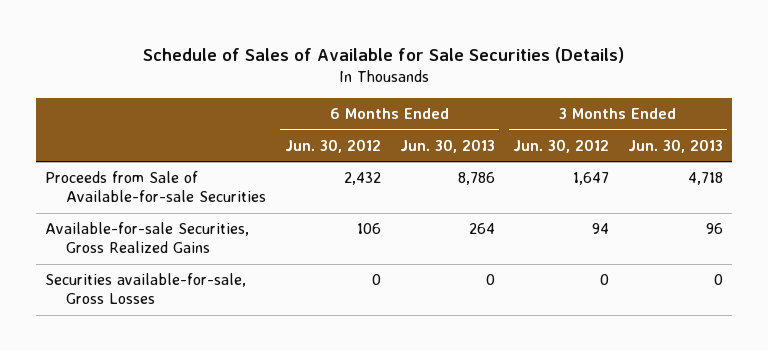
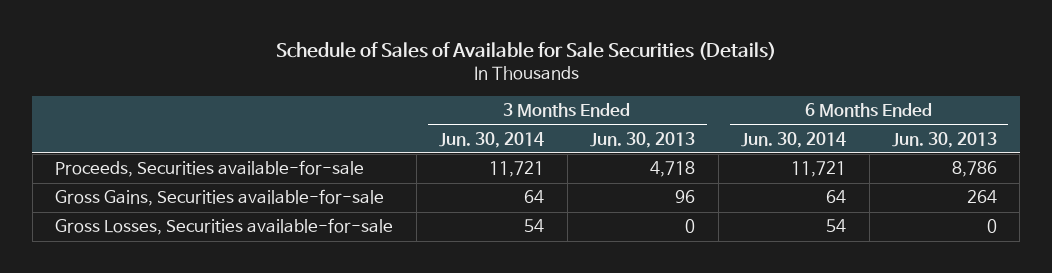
- | 6 Months Ended Jun. 30, 2012 | 6 Months Ended Jun. 30, 2013 | 3 Months Ended Jun. 30, 2012 | 3 Months Ended Jun. 30, 2013
+ | 3 Months Ended Jun. 30, 2014 | 3 Months Ended Jun. 30, 2013 | 6 Months Ended Jun. 30, 2014 | 6 Months Ended Jun. 30, 2013
- Proceeds from Sale of Available-for-sale Securities | 2,432 | 8,786 | 1,647 | 4,718
- Available-for-sale Securities, Gross Realized Gains | 106 | 264 | 94 | 96
- Securities available-for-sale, Gross Losses | 0 | 0 | 0 | 0
+ Proceeds, Securities available-for-sale | 11,721 | 4,718 | 11,721 | 8,786
+ Gross Gains, Securities available-for-sale | 64 | 96 | 64 | 264
+ Gross Losses, Securities available-for-sale | 54 | 0 | 54 | 0

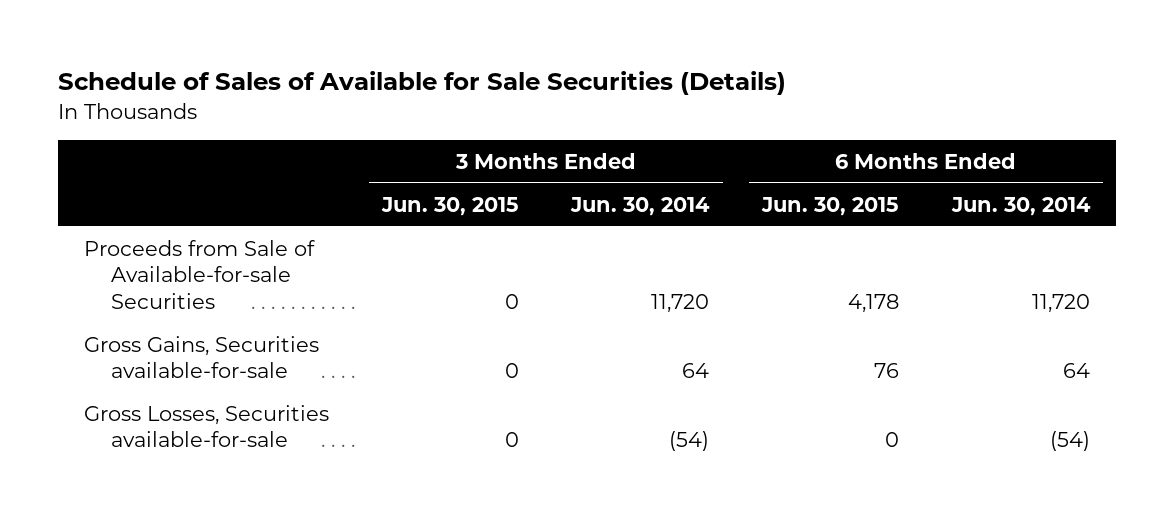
- | 3 Months Ended Jun. 30, 2014 | 3 Months Ended Jun. 30, 2013 | 6 Months Ended Jun. 30, 2014 | 6 Months Ended Jun. 30, 2013
+ | 3 Months Ended Jun. 30, 2015 | 3 Months Ended Jun. 30, 2014 | 6 Months Ended Jun. 30, 2015 | 6 Months Ended Jun. 30, 2014
- Proceeds, Securities available-for-sale | 11,721 | 4,718 | 11,721 | 8,786
+ Proceeds from Sale of Available-for-sale Securities | 0 | 11,720 | 4,178 | 11,720
- Gross Losses, Securities available-for-sale | 54 | 0 | 54 | 0
+ Gross Losses, Securities available-for-sale | 0 | (54) | 0 | (54)

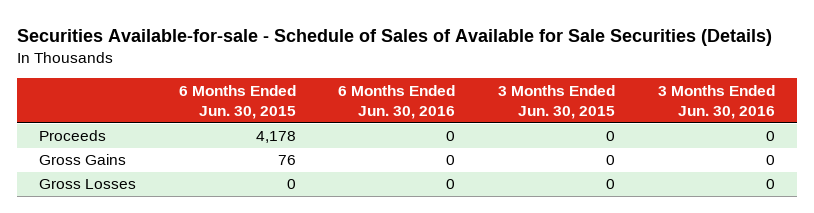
- Schedule of Sales of Available for Sale Securities (Details)
+ Securities Available-for-sale - Schedule of Sales of Available for Sale Securities (Details)
- | 3 Months Ended Jun. 30, 2015 | 3 Months Ended Jun. 30, 2014 | 6 Months Ended Jun. 30, 2015 | 6 Months Ended Jun. 30, 2014
+ | 6 Months Ended Jun. 30, 2015 | 6 Months Ended Jun. 30, 2016 | 3 Months Ended Jun. 30, 2015 | 3 Months Ended Jun. 30, 2016
- Proceeds from Sale of Available-for-sale Securities | 0 | 11,720 | 4,178 | 11,720
- Gross Gains, Securities available-for-sale | 0 | 64 | 76 | 64
- Gross Losses, Securities available-for-sale | 0 | (54) | 0 | (54)
+ Proceeds | 4,178 | 0 | 0 | 0
+ Gross Gains | 76 | 0 | 0 | 0
+ Gross Losses | 0 | 0 | 0 | 0

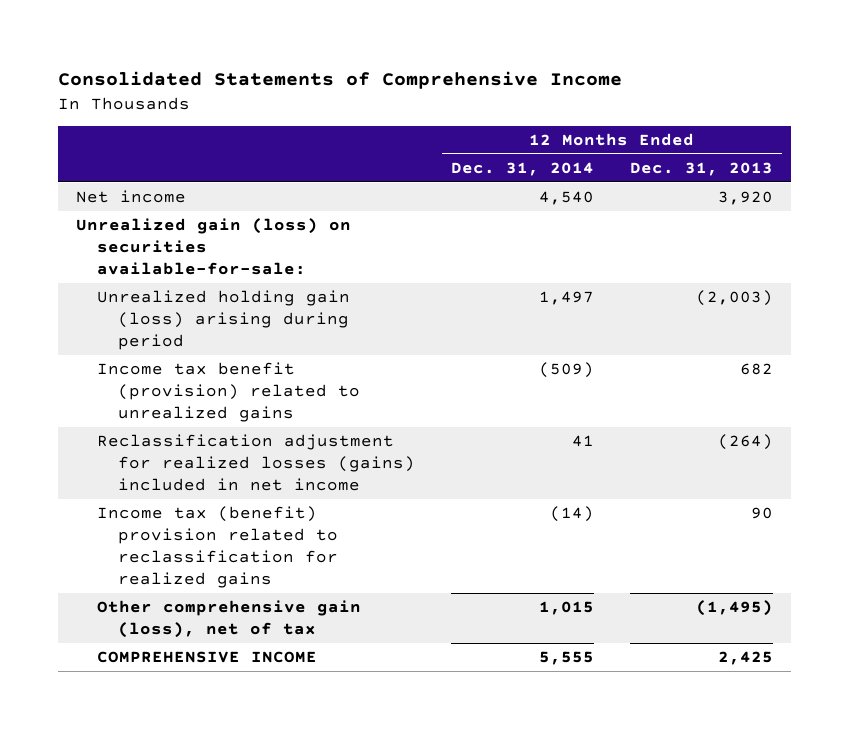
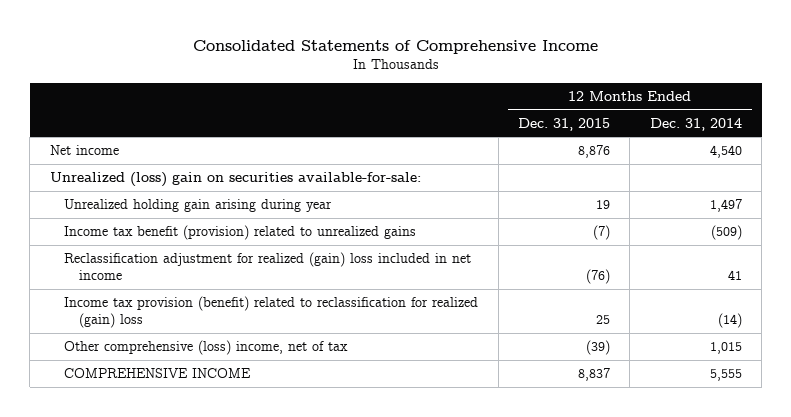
- | 12 Months Ended Dec. 31, 2014 | 12 Months Ended Dec. 31, 2013
+ | 12 Months Ended Dec. 31, 2015 | 12 Months Ended Dec. 31, 2014
- Unrealized gain (loss) on securities available-for-sale:
- Unrealized holding gain (loss) arising during period | 1,497 | (2,003)
+ Unrealized (loss) gain on securities available-for-sale:
+ Unrealized holding gain arising during year | 19 | 1,497
- Reclassification adjustment for realized losses (gains) included in net income | 41 | (264)
- Income tax (benefit) provision related to reclassification for realized gains | (14) | 90
- Other comprehensive gain (loss), net of tax | 1,015 | (1,495)
+ Reclassification adjustment for realized (gain) loss included in net income | (76) | 41
+ Income tax provision (benefit) related to reclassification for realized (gain) loss | 25 | (14)
+ Other comprehensive (loss) income, net of tax | (39) | 1,015

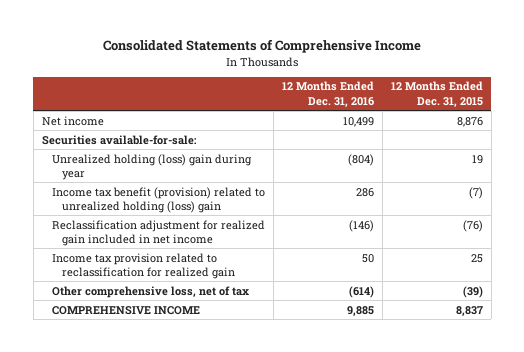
- | 12 Months Ended Dec. 31, 2015 | 12 Months Ended Dec. 31, 2014
+ | 12 Months Ended Dec. 31, 2016 | 12 Months Ended Dec. 31, 2015
- Unrealized (loss) gain on securities available-for-sale:
- Unrealized holding gain arising during year | 19 | 1,497
- Income tax benefit (provision) related to unrealized gains | (7) | (509)
- Reclassification adjustment for realized (gain) loss included in net income | (76) | 41
- Income tax provision (benefit) related to reclassification for realized (gain) loss | 25 | (14)
- Other comprehensive (loss) income, net of tax | (39) | 1,015
+ Securities available-for-sale:
+ Unrealized holding (loss) gain during year | (804) | 19
+ Income tax benefit (provision) related to unrealized holding (loss) gain | 286 | (7)
+ Reclassification adjustment for realized gain included in net income | (146) | (76)
+ Income tax provision related to reclassification for realized gain | 50 | 25
+ Other comprehensive loss, net of tax | (614) | (39)

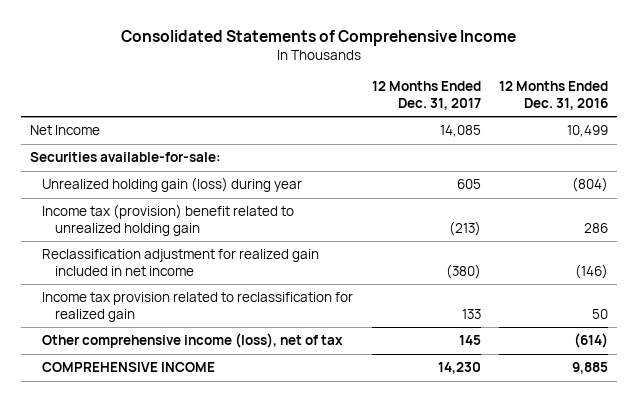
- | 12 Months Ended Dec. 31, 2016 | 12 Months Ended Dec. 31, 2015
+ | 12 Months Ended Dec. 31, 2017 | 12 Months Ended Dec. 31, 2016
- Net income | 10,499 | 8,876
+ Net Income | 14,085 | 10,499
- Unrealized holding (loss) gain during year | (804) | 19
- Income tax benefit (provision) related to unrealized holding (loss) gain | 286 | (7)
+ Unrealized holding gain (loss) during year | 605 | (804)
+ Income tax (provision) benefit related to unrealized holding gain | (213) | 286
- Other comprehensive loss, net of tax | (614) | (39)
+ Other comprehensive income (loss), net of tax | 145 | (614)

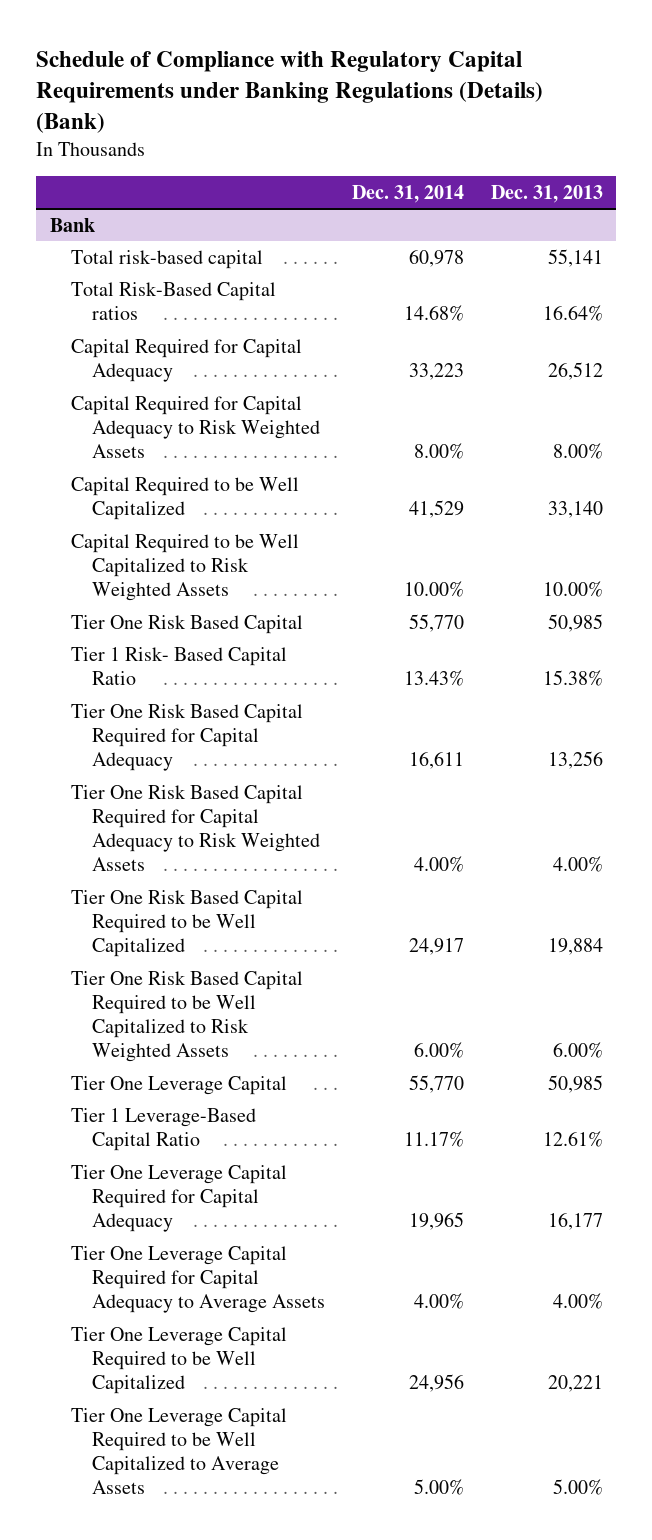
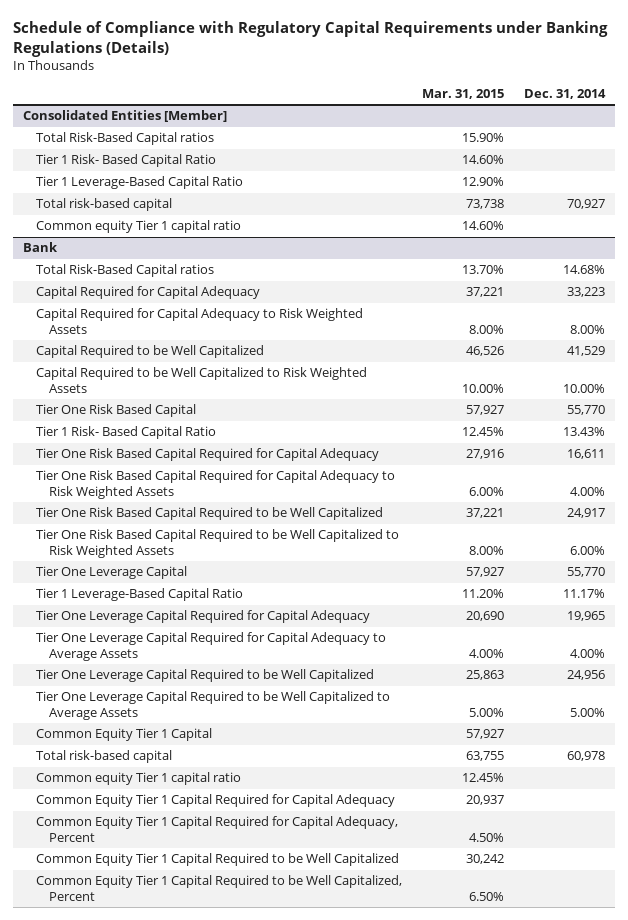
- Schedule of Compliance with Regulatory Capital Requirements under Banking Regulations (Details) (Bank)
+ Schedule of Compliance with Regulatory Capital Requirements under Banking Regulations (Details)
- | Dec. 31, 2014 | Dec. 31, 2013
+ | Mar. 31, 2015 | Dec. 31, 2014
+ Consolidated Entities [Member]
+ Total Risk-Based Capital ratios | 15.90% |
+ Tier 1 Risk- Based Capital Ratio | 14.60% |
+ Tier 1 Leverage-Based Capital Ratio | 12.90% |
+ Total risk-based capital | 73,738 | 70,927
+ Common equity Tier 1 capital ratio | 14.60% |
@ Bank
+ Common Equity Tier 1 Capital | 57,927 |
moved down: Total risk-based capital | 63,755 | 60,978
+ Common equity Tier 1 capital ratio | 12.45% |
+ Common Equity Tier 1 Capital Required for Capital Adequacy | 20,937 |
+ Common Equity Tier 1 Capital Required for Capital Adequacy, Percent | 4.50% |
+ Common Equity Tier 1 Capital Required to be Well Capitalized | 30,242 |
+ Common Equity Tier 1 Capital Required to be Well Capitalized, Percent | 6.50% |

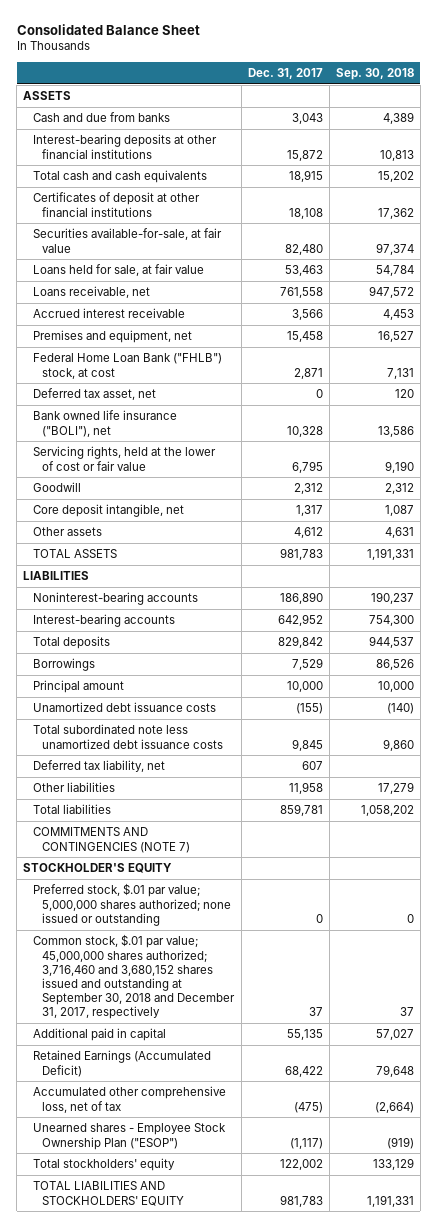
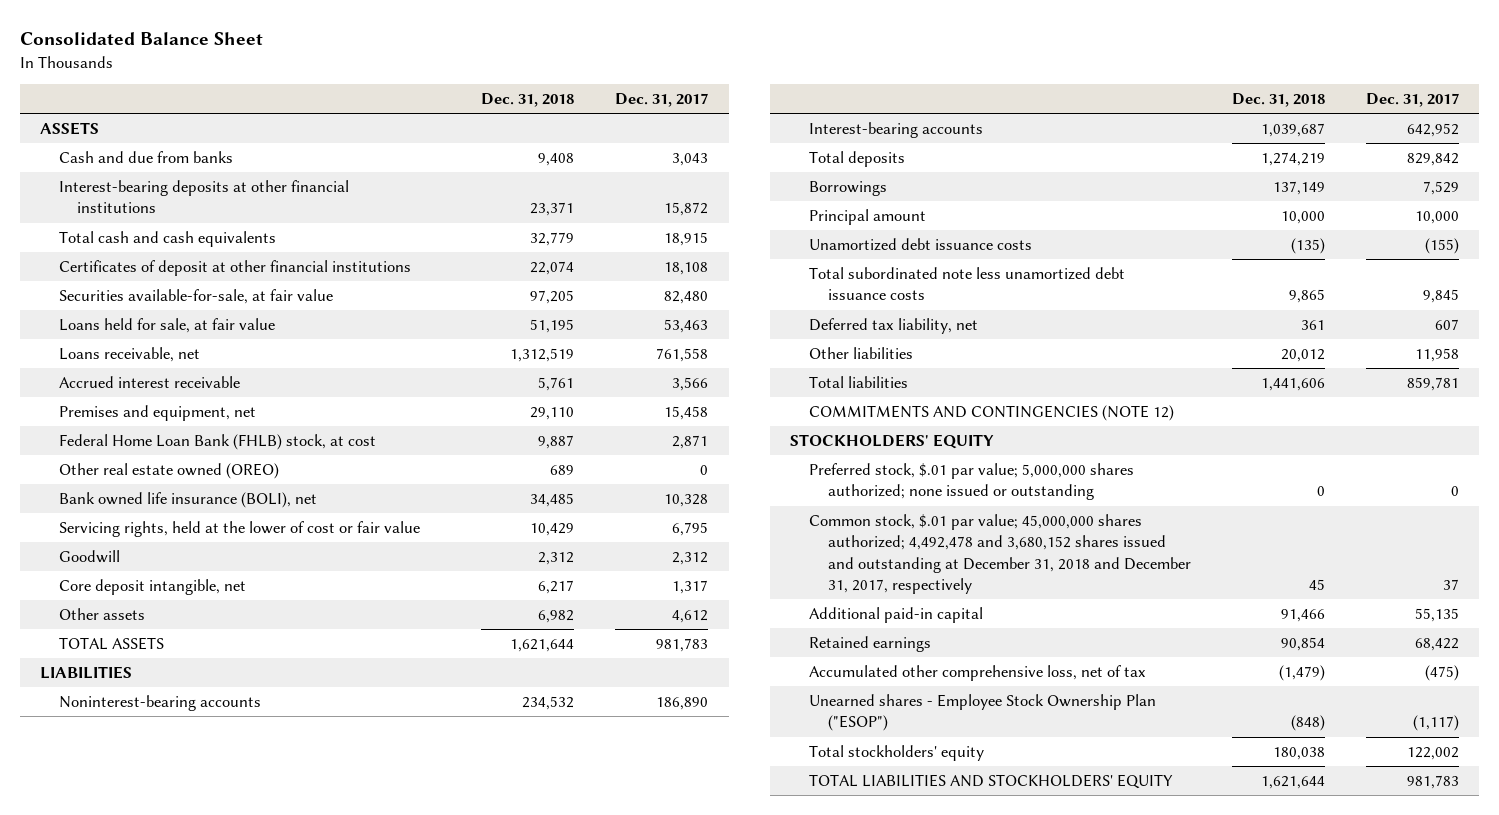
- | Dec. 31, 2017 | Sep. 30, 2018
+ | Dec. 31, 2018 | Dec. 31, 2017
- Federal Home Loan Bank ("FHLB") stock, at cost | 2,871 | 7,131
- Deferred tax asset, net | 0 | 120
- Bank owned life insurance ("BOLI"), net | 10,328 | 13,586
+ Federal Home Loan Bank (FHLB) stock, at cost | 9,887 | 2,871
+ Other real estate owned (OREO) | 689 | 0
+ Bank owned life insurance (BOLI), net | 34,485 | 10,328
- COMMITMENTS AND CONTINGENCIES (NOTE 7)
- STOCKHOLDER'S EQUITY
+ COMMITMENTS AND CONTINGENCIES (NOTE 12)
+ STOCKHOLDERS' EQUITY
- Common stock, $.01 par value; 45,000,000 shares authorized; 3,716,460 and 3,680,152 shares issued and outstanding at September 30, 2018 and December 31, 2017, respectively | 37 | 37
- Additional paid in capital | 55,135 | 57,027
- Retained Earnings (Accumulated Deficit) | 68,422 | 79,648
+ Common stock, $.01 par value; 45,000,000 shares authorized; 4,492,478 and 3,680,152 shares issued and outstanding at December 31, 2018 and December 31, 2017, respectively | 45 | 37
+ Additional paid-in capital | 91,466 | 55,135
+ Retained earnings | 90,854 | 68,422

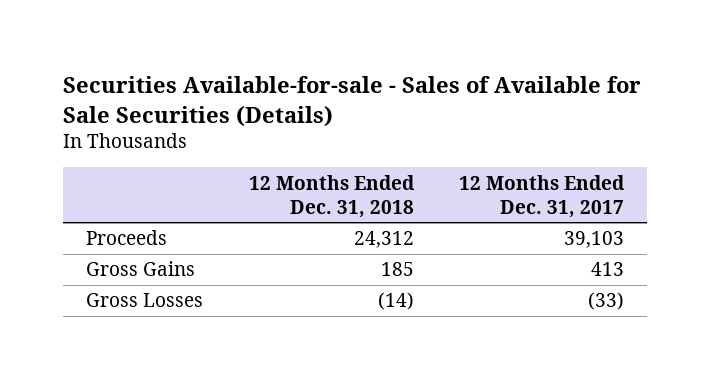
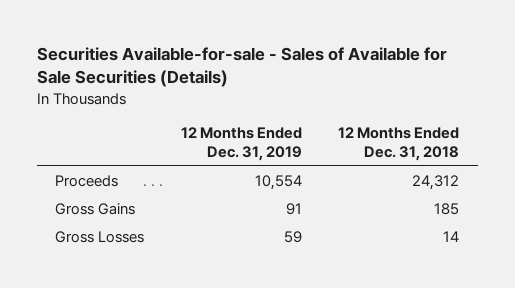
- | 12 Months Ended Dec. 31, 2018 | 12 Months Ended Dec. 31, 2017
+ | 12 Months Ended Dec. 31, 2019 | 12 Months Ended Dec. 31, 2018
- Gross Losses | (14) | (33)
+ Gross Losses | 59 | 14

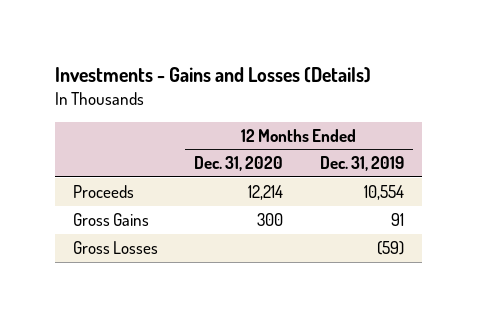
- Securities Available-for-sale - Sales of Available for Sale Securities (Details)
+ Investments - Gains and Losses (Details)
- | 12 Months Ended Dec. 31, 2019 | 12 Months Ended Dec. 31, 2018
+ | 12 Months Ended Dec. 31, 2020 | 12 Months Ended Dec. 31, 2019
- Gross Losses | 59 | 14
+ Gross Losses | | (59)

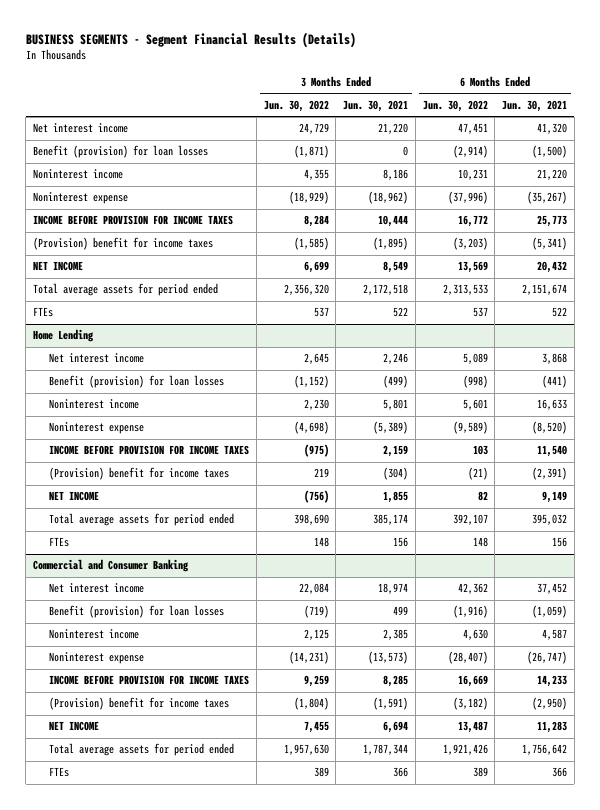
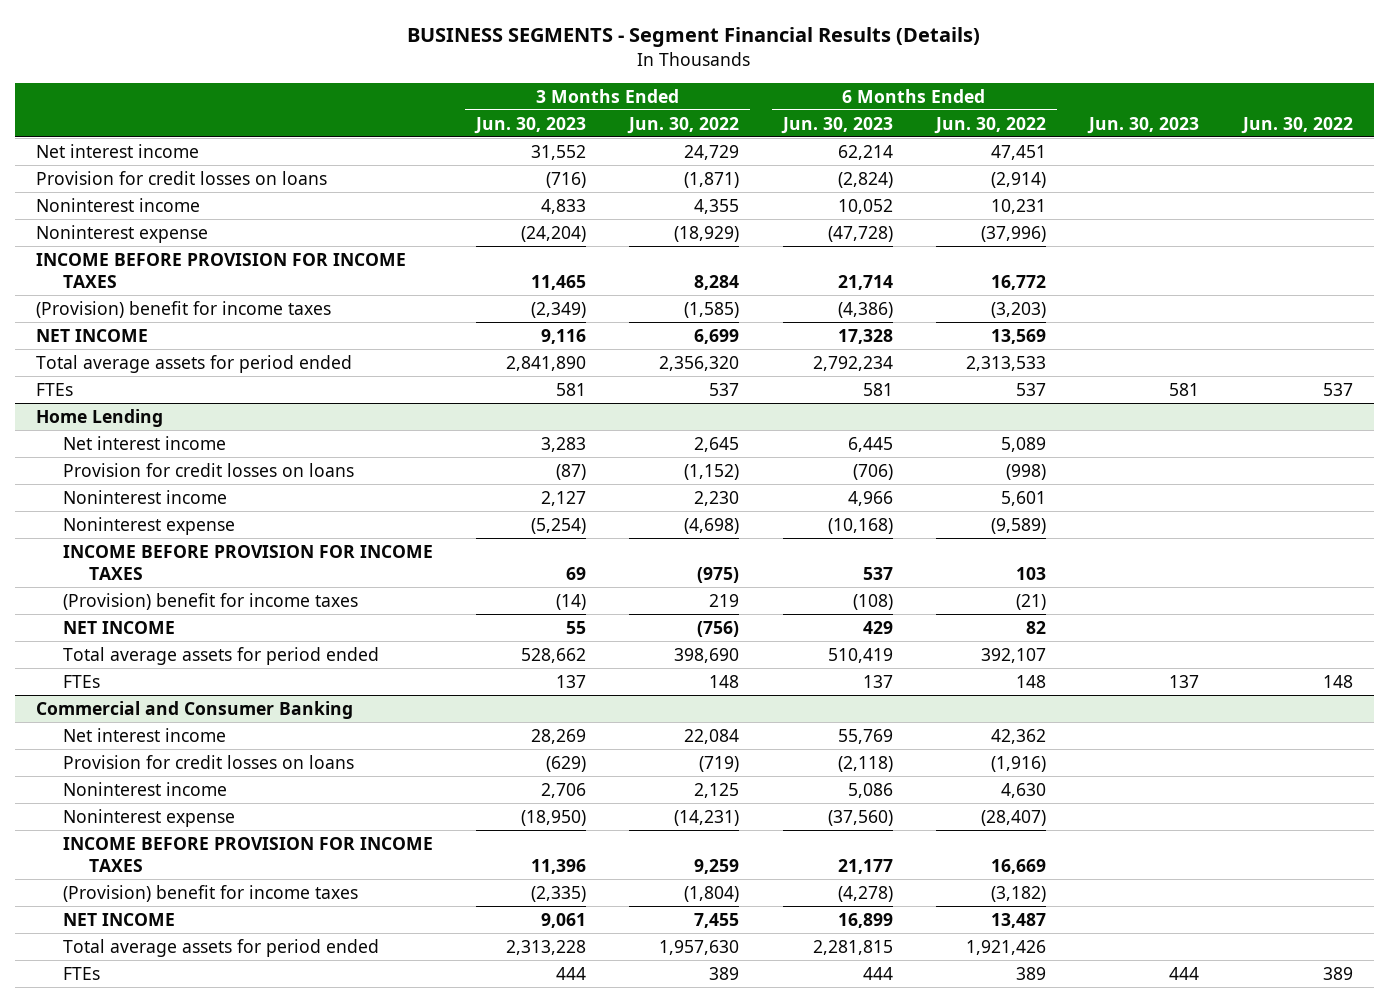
- | 3 Months Ended Jun. 30, 2022 | 3 Months Ended Jun. 30, 2021 | 6 Months Ended Jun. 30, 2022 | 6 Months Ended Jun. 30, 2021
+ | 3 Months Ended Jun. 30, 2023 | 3 Months Ended Jun. 30, 2022 | 6 Months Ended Jun. 30, 2023 | 6 Months Ended Jun. 30, 2022 | Jun. 30, 2023 | Jun. 30, 2022
- Benefit (provision) for loan losses | (1,871) | 0 | (2,914) | (1,500)
+ Provision for credit losses on loans | (716) | (1,871) | (2,824) | (2,914) | |
@ Home Lending
- Benefit (provision) for loan losses | (1,152) | (499) | (998) | (441)
+ Provision for credit losses on loans | (87) | (1,152) | (706) | (998) | |
@ Commercial and Consumer Banking
- Benefit (provision) for loan losses | (719) | 499 | (1,916) | (1,059)
+ Provision for credit losses on loans | (629) | (719) | (2,118) | (1,916) | |

